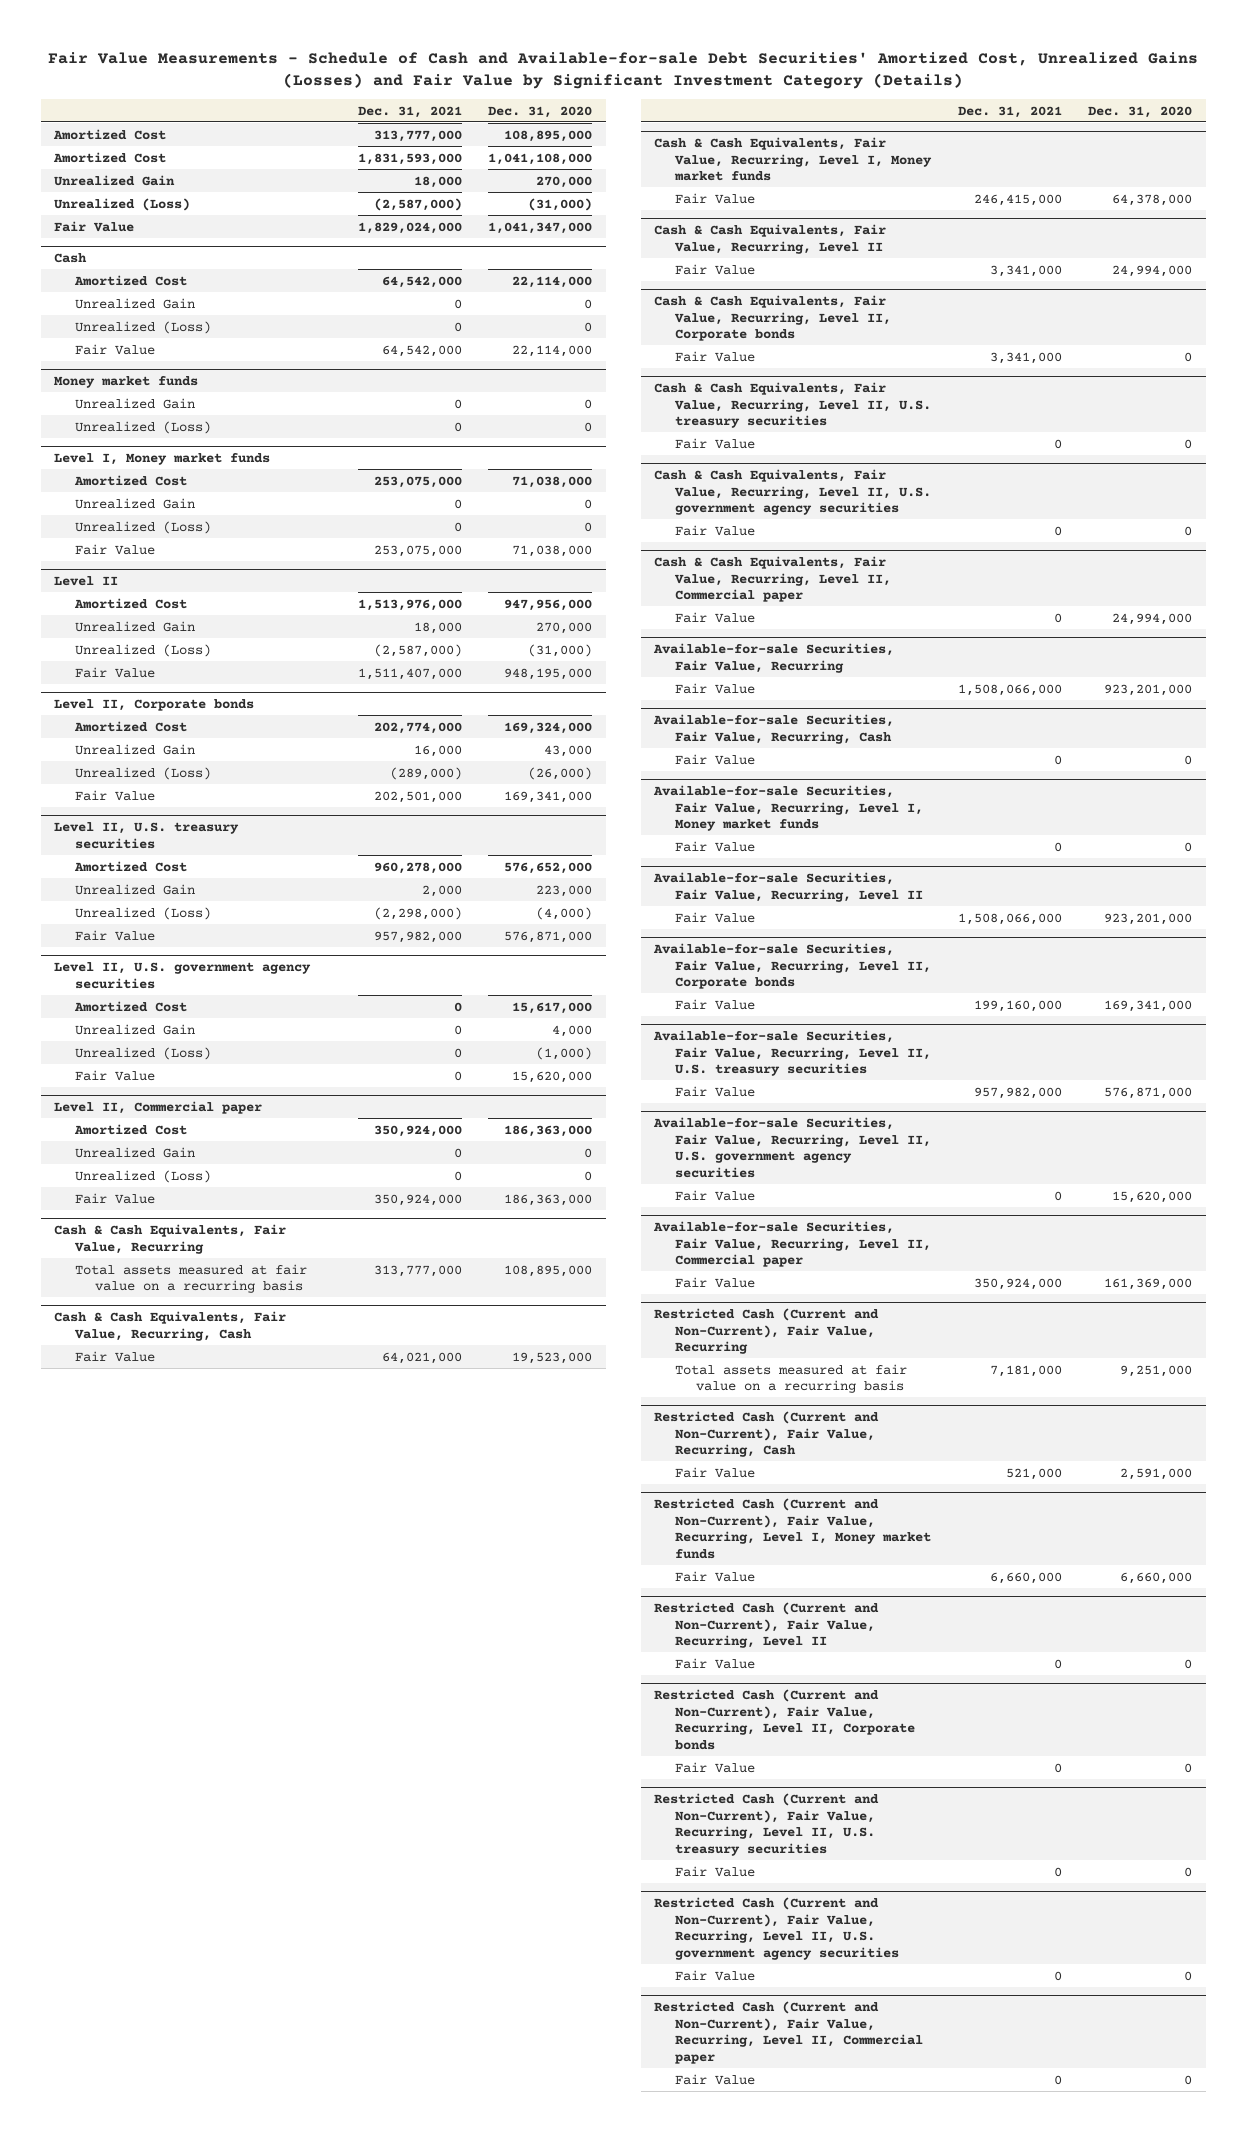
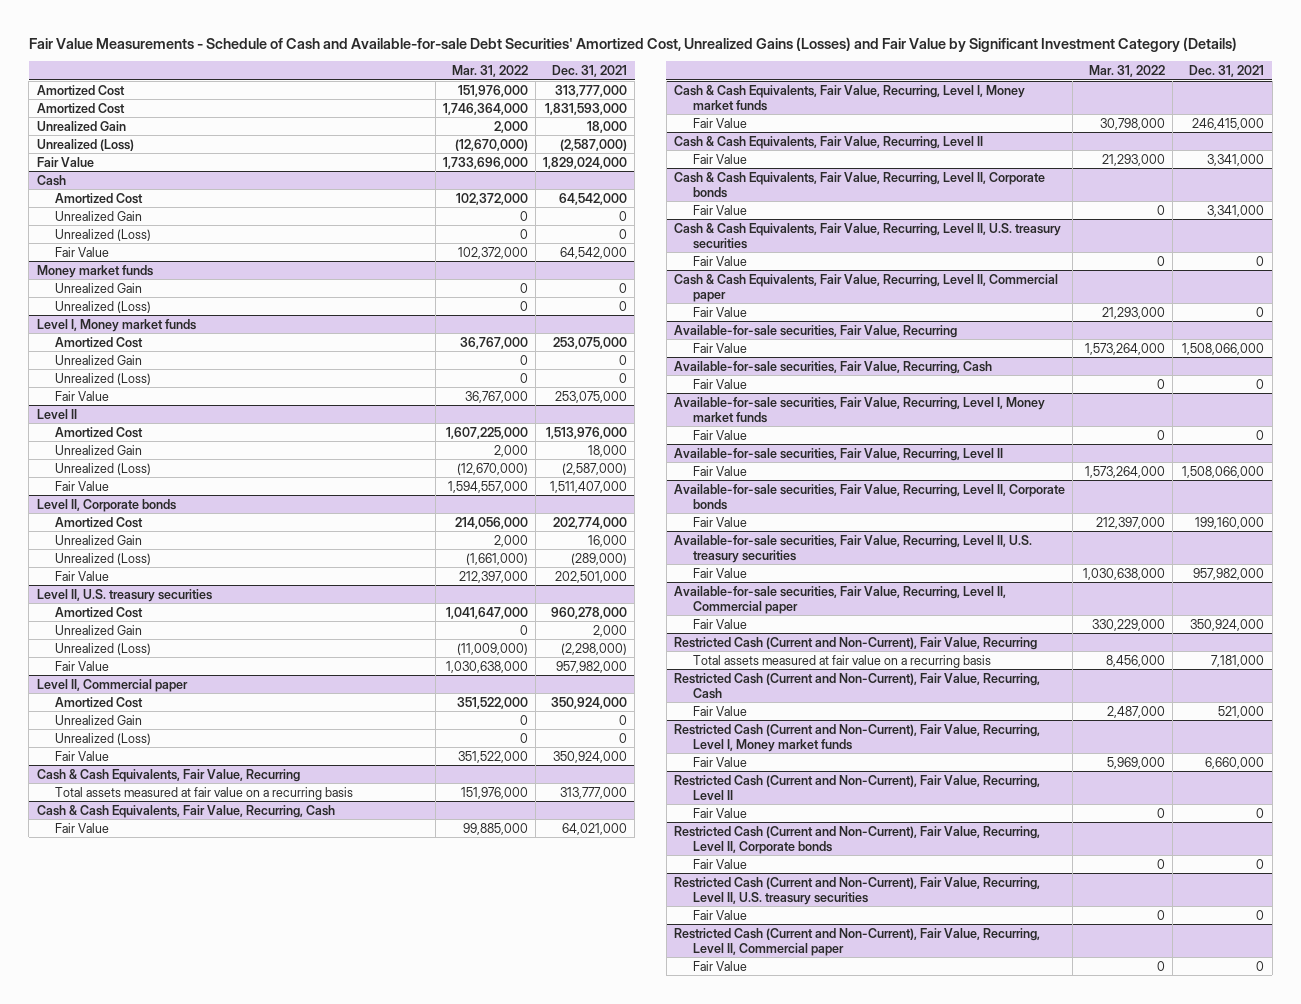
- | Dec. 31, 2021 | Dec. 31, 2020
+ | Mar. 31, 2022 | Dec. 31, 2021
- Level II, U.S. government agency securities
- Amortized Cost | 0 | 15,617,000
- Unrealized Gain | 0 | 4,000
- Unrealized (Loss) | 0 | (1,000)
- Fair Value | 0 | 15,620,000
- Cash & Cash Equivalents, Fair Value, Recurring, Level II, U.S. government agency securities
- Fair Value | 0 | 0
- Available-for-sale Securities, Fair Value, Recurring
+ Available-for-sale securities, Fair Value, Recurring
- Available-for-sale Securities, Fair Value, Recurring, Cash
+ Available-for-sale securities, Fair Value, Recurring, Cash
- Available-for-sale Securities, Fair Value, Recurring, Level I, Money market funds
+ Available-for-sale securities, Fair Value, Recurring, Level I, Money market funds
- Available-for-sale Securities, Fair Value, Recurring, Level II
+ Available-for-sale securities, Fair Value, Recurring, Level II
- Available-for-sale Securities, Fair Value, Recurring, Level II, Corporate bonds
+ Available-for-sale securities, Fair Value, Recurring, Level II, Corporate bonds
- Available-for-sale Securities, Fair Value, Recurring, Level II, U.S. treasury securities
+ Available-for-sale securities, Fair Value, Recurring, Level II, U.S. treasury securities
- Available-for-sale Securities, Fair Value, Recurring, Level II, U.S. government agency securities
- Fair Value | 0 | 15,620,000
- Available-for-sale Securities, Fair Value, Recurring, Level II, Commercial paper
+ Available-for-sale securities, Fair Value, Recurring, Level II, Commercial paper
- Restricted Cash (Current and Non-Current), Fair Value, Recurring, Level II, U.S. government agency securities
- Fair Value | 0 | 0

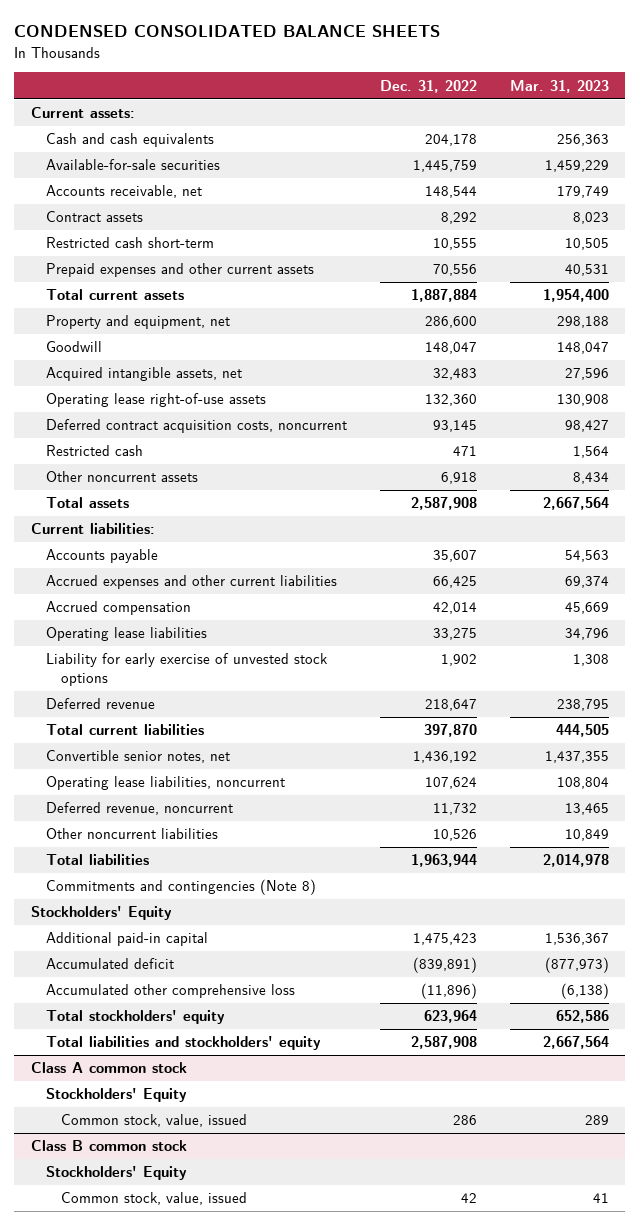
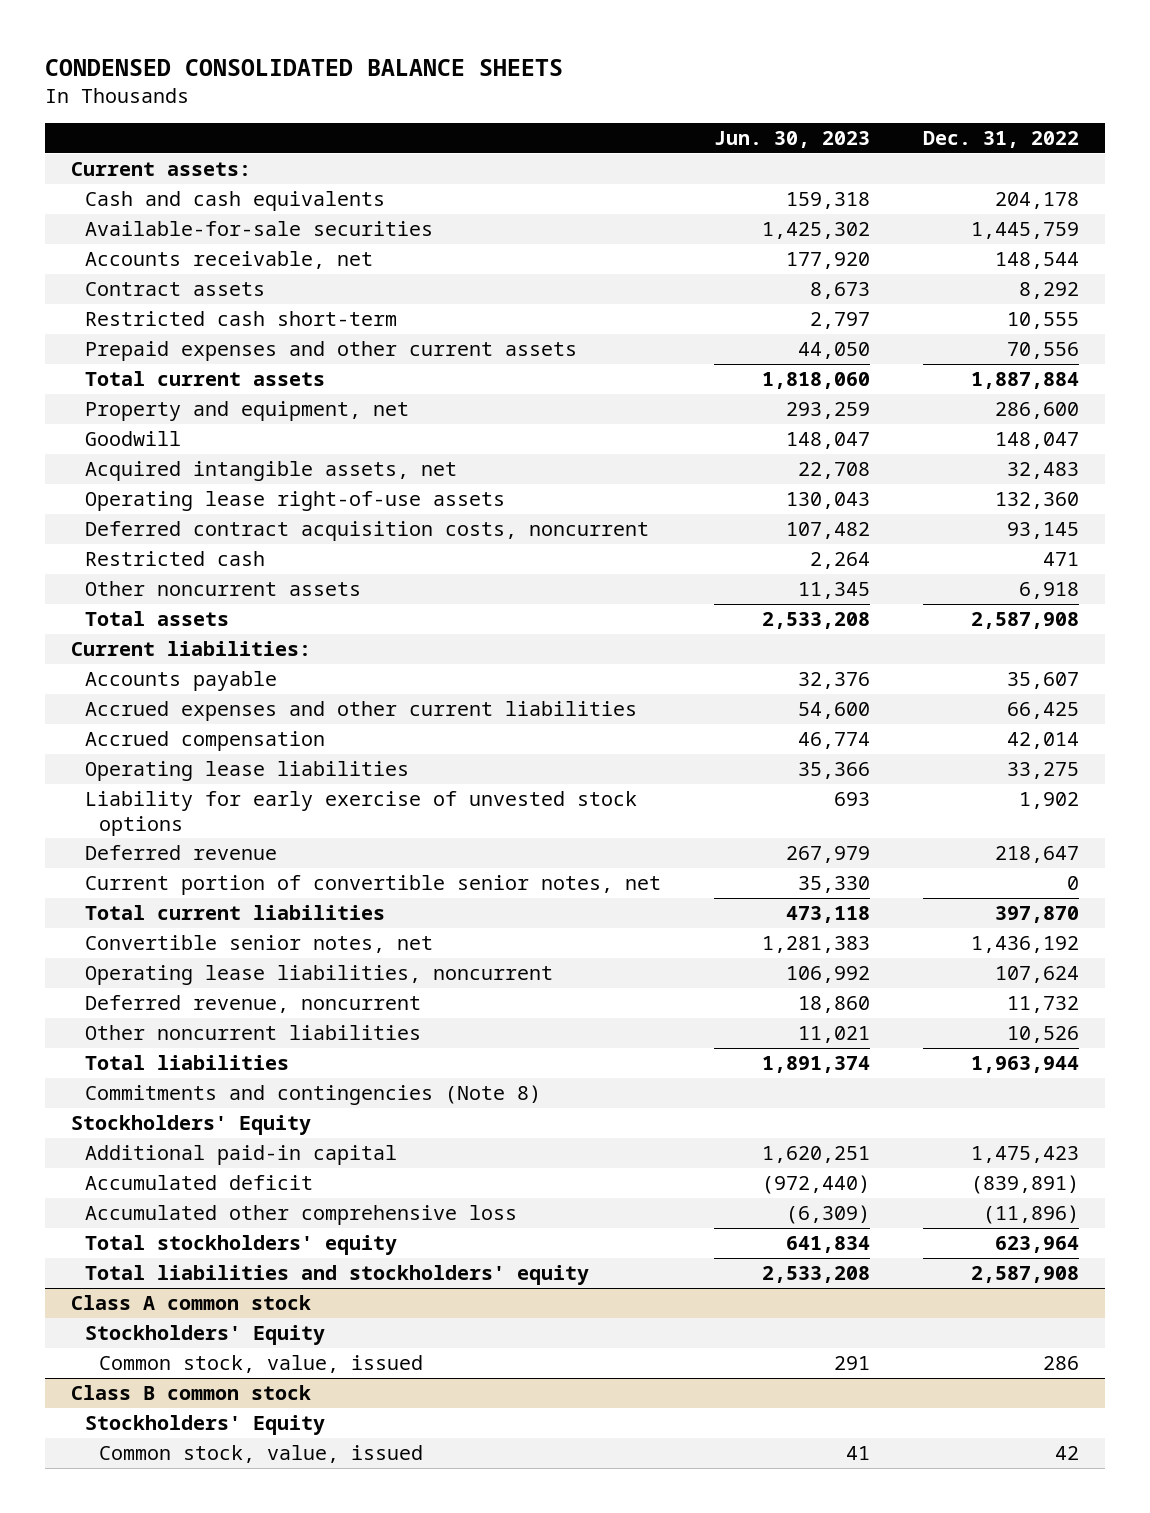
- | Dec. 31, 2022 | Mar. 31, 2023
+ | Jun. 30, 2023 | Dec. 31, 2022
+ Current portion of convertible senior notes, net | 35,330 | 0

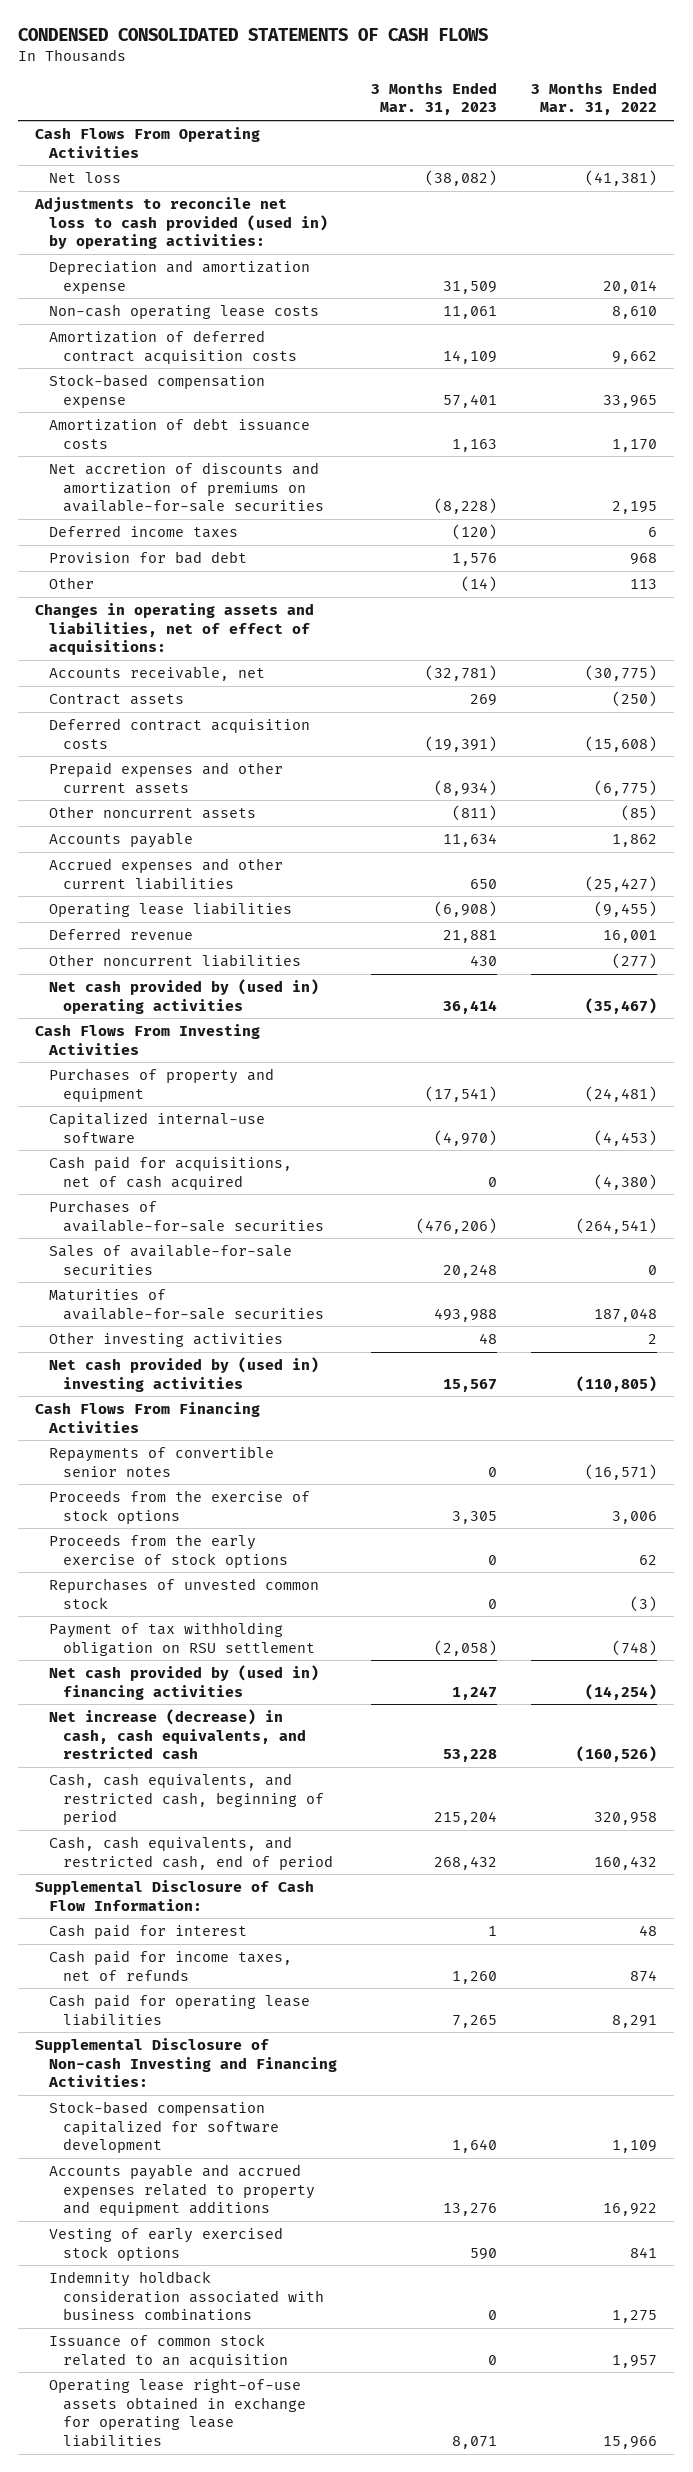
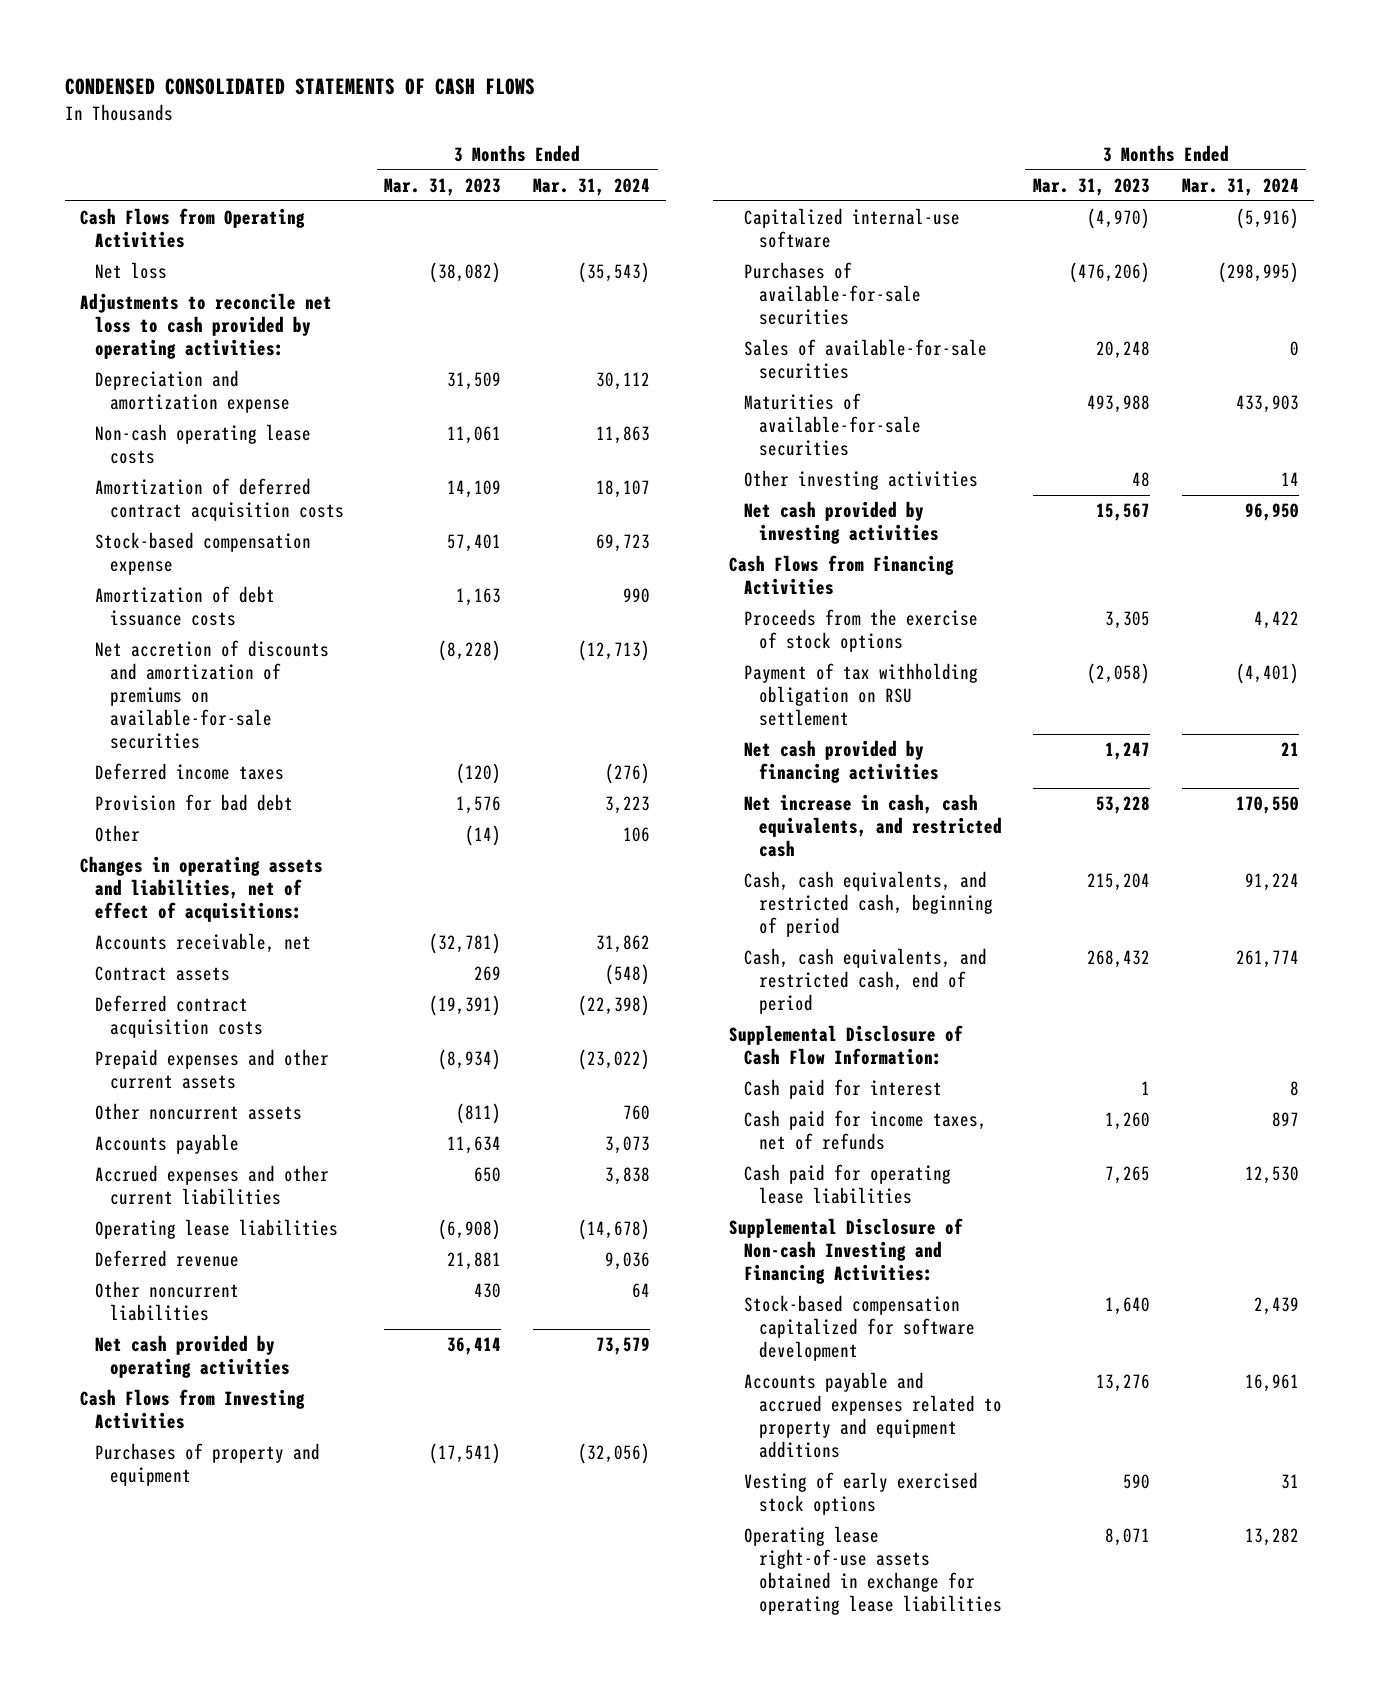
- | 3 Months Ended Mar. 31, 2023 | 3 Months Ended Mar. 31, 2022
+ | 3 Months Ended Mar. 31, 2023 | 3 Months Ended Mar. 31, 2024
- Cash Flows From Operating Activities
+ Cash Flows from Operating Activities
- Adjustments to reconcile net loss to cash provided (used in) by operating activities:
+ Adjustments to reconcile net loss to cash provided by operating activities:
- Net cash provided by (used in) operating activities | 36,414 | (35,467)
- Cash Flows From Investing Activities
+ Net cash provided by operating activities | 36,414 | 73,579
+ Cash Flows from Investing Activities
- Cash paid for acquisitions, net of cash acquired | 0 | (4,380)
- Net cash provided by (used in) investing activities | 15,567 | (110,805)
- Cash Flows From Financing Activities
- Repayments of convertible senior notes | 0 | (16,571)
+ Net cash provided by investing activities | 15,567 | 96,950
+ Cash Flows from Financing Activities
- Proceeds from the early exercise of stock options | 0 | 62
- Repurchases of unvested common stock | 0 | (3)
- Net cash provided by (used in) financing activities | 1,247 | (14,254)
- Net increase (decrease) in cash, cash equivalents, and restricted cash | 53,228 | (160,526)
+ Net cash provided by financing activities | 1,247 | 21
+ Net increase in cash, cash equivalents, and restricted cash | 53,228 | 170,550
- Indemnity holdback consideration associated with business combinations | 0 | 1,275
- Issuance of common stock related to an acquisition | 0 | 1,957

